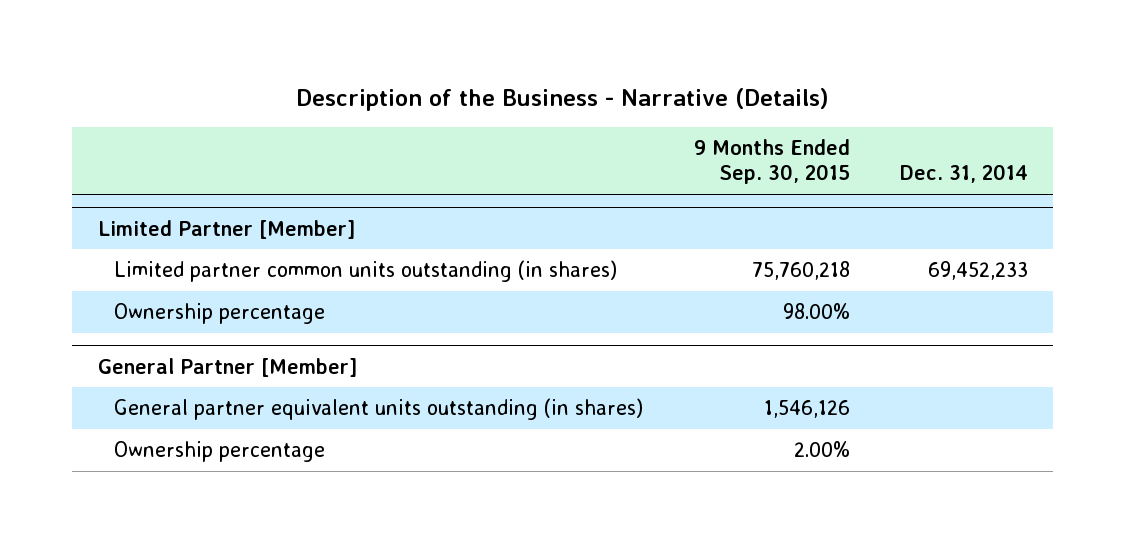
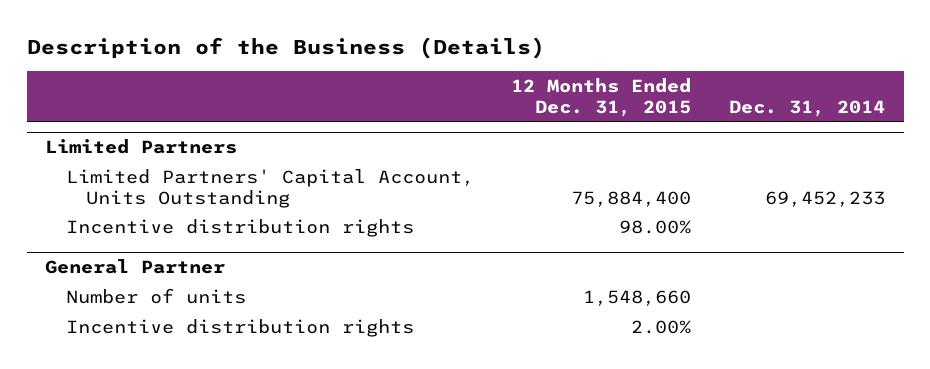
- Description of the Business - Narrative (Details)
+ Description of the Business (Details)
- | 9 Months Ended Sep. 30, 2015 | Dec. 31, 2014
+ | 12 Months Ended Dec. 31, 2015 | Dec. 31, 2014
- Limited Partner [Member]
- Limited partner common units outstanding (in shares) | 75,760,218 | 69,452,233
- Ownership percentage | 98.00% |
- General Partner [Member]
- General partner equivalent units outstanding (in shares) | 1,546,126 |
- Ownership percentage | 2.00% |
+ Limited Partners
+ Limited Partners' Capital Account, Units Outstanding | 75,884,400 | 69,452,233
+ Incentive distribution rights | 98.00% |
+ General Partner
+ Number of units | 1,548,660 |
+ Incentive distribution rights | 2.00% |

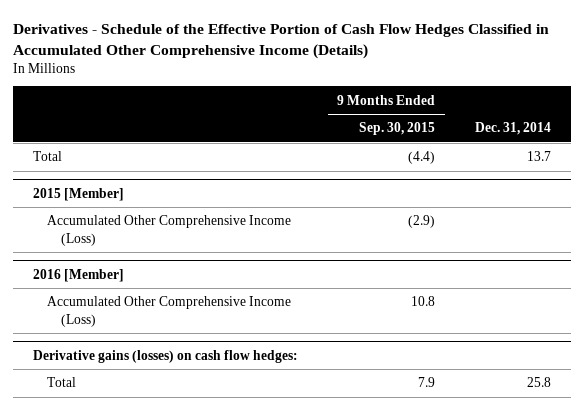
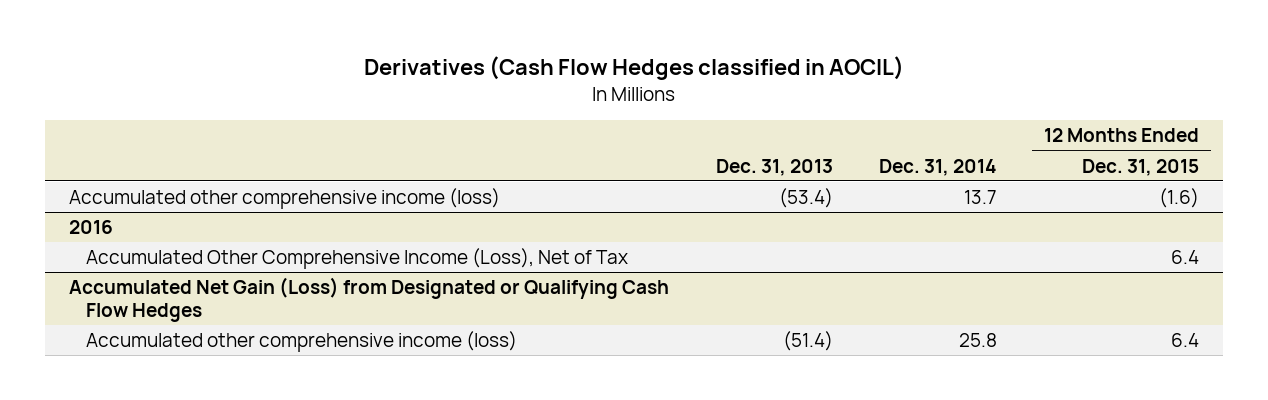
- Derivatives - Schedule of the Effective Portion of Cash Flow Hedges Classified in Accumulated Other Comprehensive Income (Details)
+ Derivatives (Cash Flow Hedges classified in AOCIL)
- | 9 Months Ended Sep. 30, 2015 | Dec. 31, 2014
+ | Dec. 31, 2013 | Dec. 31, 2014 | 12 Months Ended Dec. 31, 2015
- Total | (4.4) | 13.7
- 2015 [Member]
- Accumulated Other Comprehensive Income (Loss) | (2.9) |
- 2016 [Member]
- Accumulated Other Comprehensive Income (Loss) | 10.8 |
- Derivative gains (losses) on cash flow hedges:
- Total | 7.9 | 25.8
+ Accumulated other comprehensive income (loss) | (53.4) | 13.7 | (1.6)
+ 2016
+ Accumulated Other Comprehensive Income (Loss), Net of Tax | | | 6.4
+ Accumulated Net Gain (Loss) from Designated or Qualifying Cash Flow Hedges
+ Accumulated other comprehensive income (loss) | (51.4) | 25.8 | 6.4

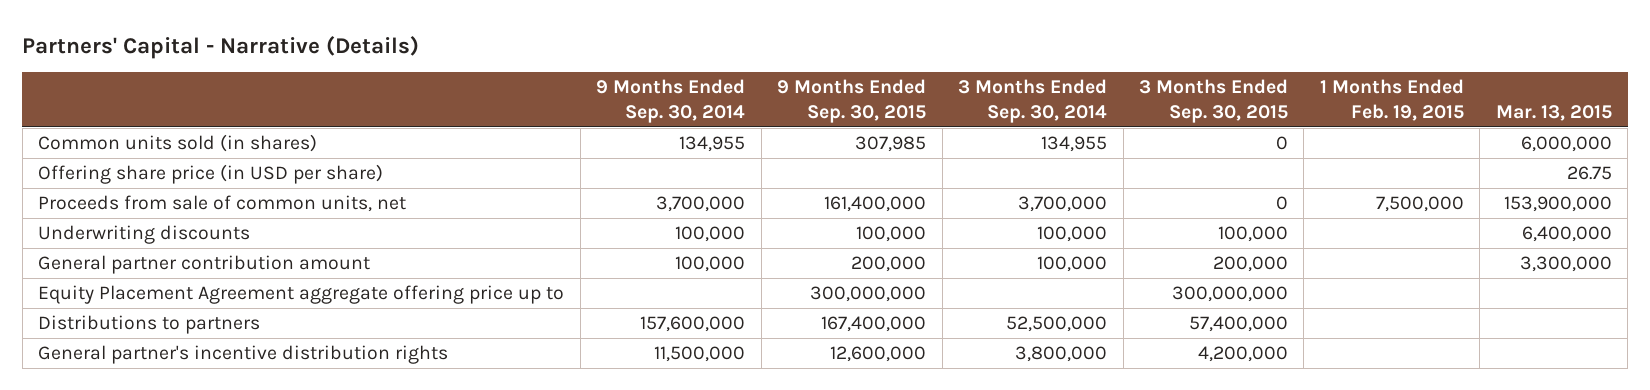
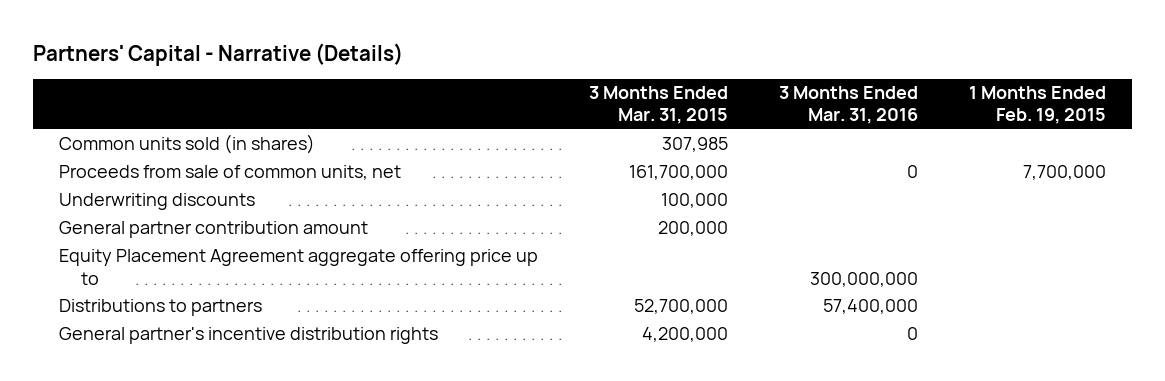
- | 9 Months Ended Sep. 30, 2014 | 9 Months Ended Sep. 30, 2015 | 3 Months Ended Sep. 30, 2014 | 3 Months Ended Sep. 30, 2015 | 1 Months Ended Feb. 19, 2015 | Mar. 13, 2015
+ | 3 Months Ended Mar. 31, 2015 | 3 Months Ended Mar. 31, 2016 | 1 Months Ended Feb. 19, 2015
- Offering share price (in USD per share) | | | | | | 26.75
- Proceeds from sale of common units, net | 3,700,000 | 161,400,000 | 3,700,000 | 0 | 7,500,000 | 153,900,000
+ Proceeds from sale of common units, net | 161,700,000 | 0 | 7,700,000

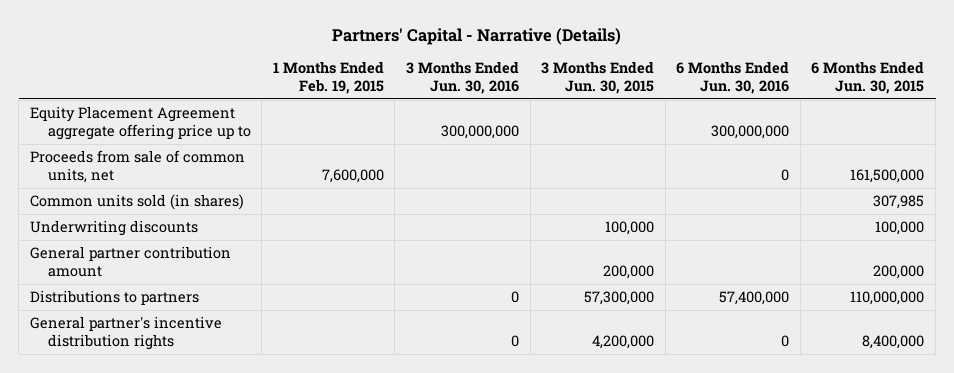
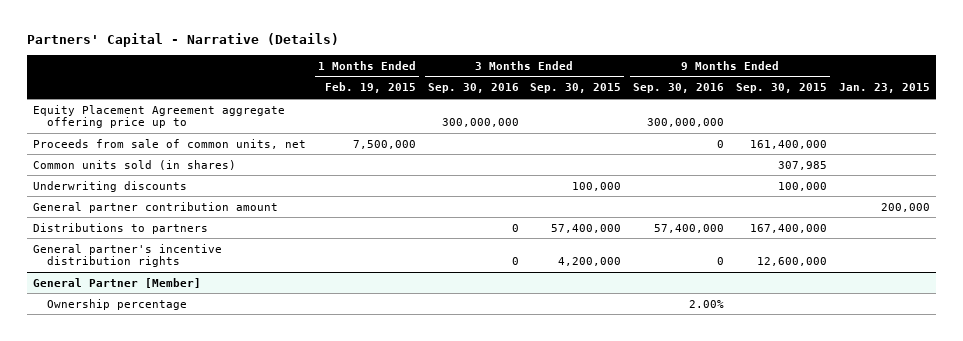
- | 1 Months Ended Feb. 19, 2015 | 3 Months Ended Jun. 30, 2016 | 3 Months Ended Jun. 30, 2015 | 6 Months Ended Jun. 30, 2016 | 6 Months Ended Jun. 30, 2015
+ | 1 Months Ended Feb. 19, 2015 | 3 Months Ended Sep. 30, 2016 | 3 Months Ended Sep. 30, 2015 | 9 Months Ended Sep. 30, 2016 | 9 Months Ended Sep. 30, 2015 | Jan. 23, 2015
- Proceeds from sale of common units, net | 7,600,000 | | | 0 | 161,500,000
+ Proceeds from sale of common units, net | 7,500,000 | | | 0 | 161,400,000 |
+ General Partner [Member]
+ Ownership percentage | | | | 2.00% | |

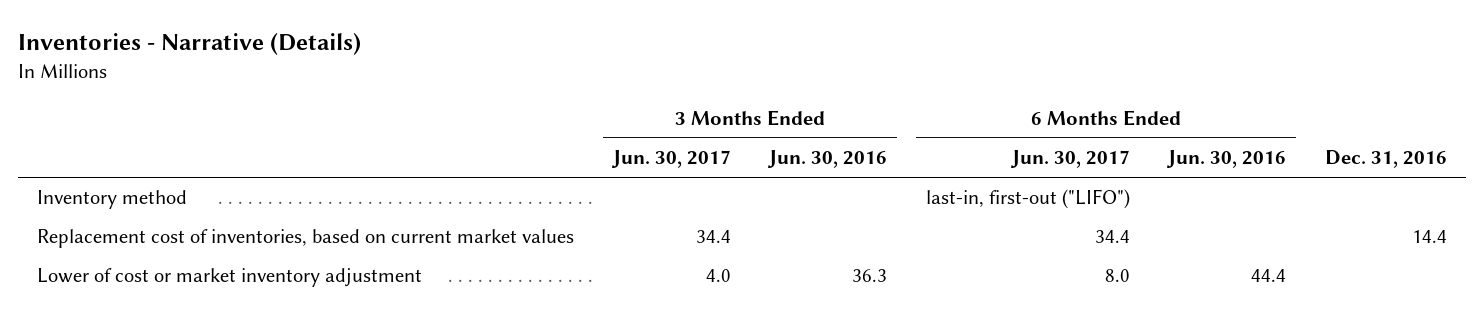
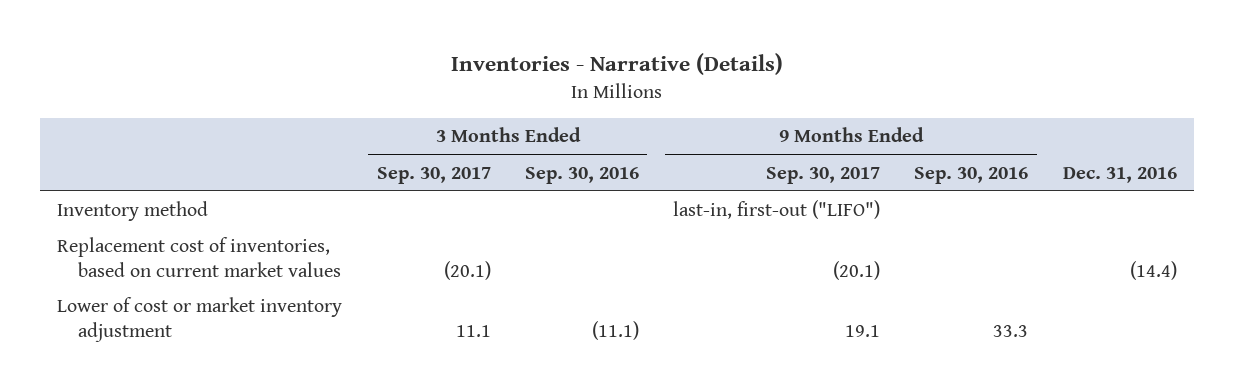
- | 3 Months Ended Jun. 30, 2017 | 3 Months Ended Jun. 30, 2016 | 6 Months Ended Jun. 30, 2017 | 6 Months Ended Jun. 30, 2016 | Dec. 31, 2016
+ | 3 Months Ended Sep. 30, 2017 | 3 Months Ended Sep. 30, 2016 | 9 Months Ended Sep. 30, 2017 | 9 Months Ended Sep. 30, 2016 | Dec. 31, 2016
- Replacement cost of inventories, based on current market values | 34.4 | | 34.4 | | 14.4
+ Replacement cost of inventories, based on current market values | (20.1) | | (20.1) | | (14.4)

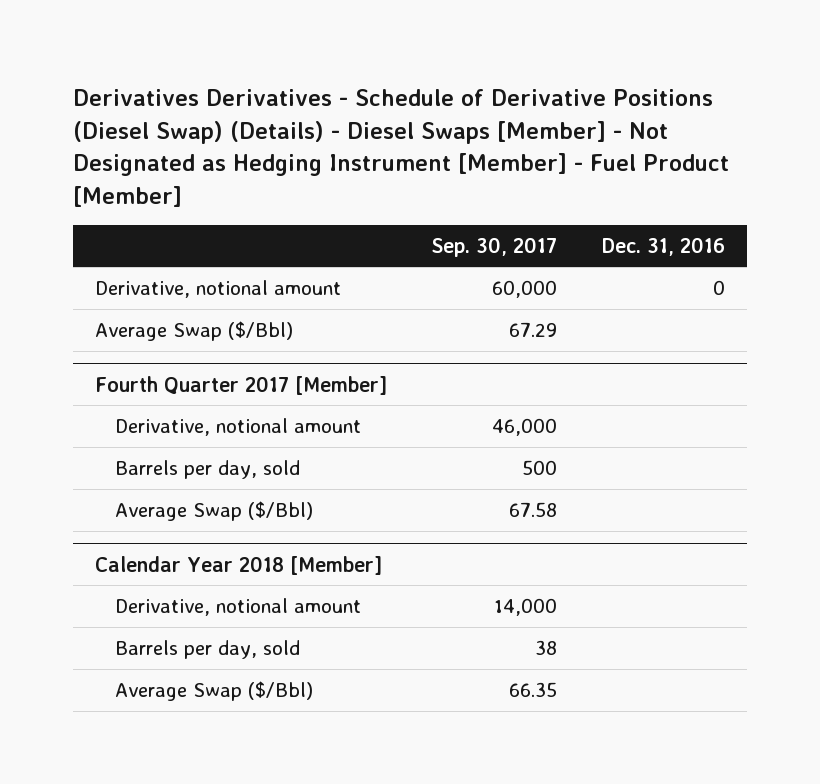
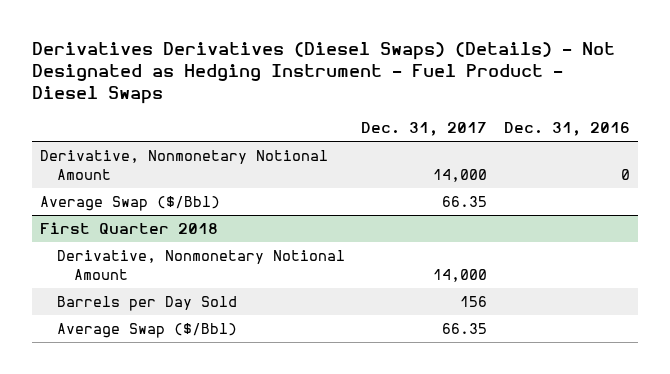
- Derivatives Derivatives - Schedule of Derivative Positions (Diesel Swap) (Details) - Diesel Swaps [Member] - Not Designated as Hedging Instrument [Member] - Fuel Product [Member]
+ Derivatives Derivatives (Diesel Swaps) (Details) - Not Designated as Hedging Instrument - Fuel Product - Diesel Swaps
- | Sep. 30, 2017 | Dec. 31, 2016
+ | Dec. 31, 2017 | Dec. 31, 2016
- Derivative, notional amount | 60,000 | 0
+ Derivative, Nonmonetary Notional Amount | 14,000 | 0
- Fourth Quarter 2017 [Member]
- Derivative, notional amount | 46,000 |
- Barrels per day, sold | 500 |
- Average Swap ($/Bbl) | 67.58 |
- Calendar Year 2018 [Member]
- Derivative, notional amount | 14,000 |
- Barrels per day, sold | 38 |
- Average Swap ($/Bbl) | 66.35 |
+ First Quarter 2018
+ Derivative, Nonmonetary Notional Amount | 14,000 |
+ Barrels per Day Sold | 156 |
+ Average Swap ($/Bbl) | 66.35 |

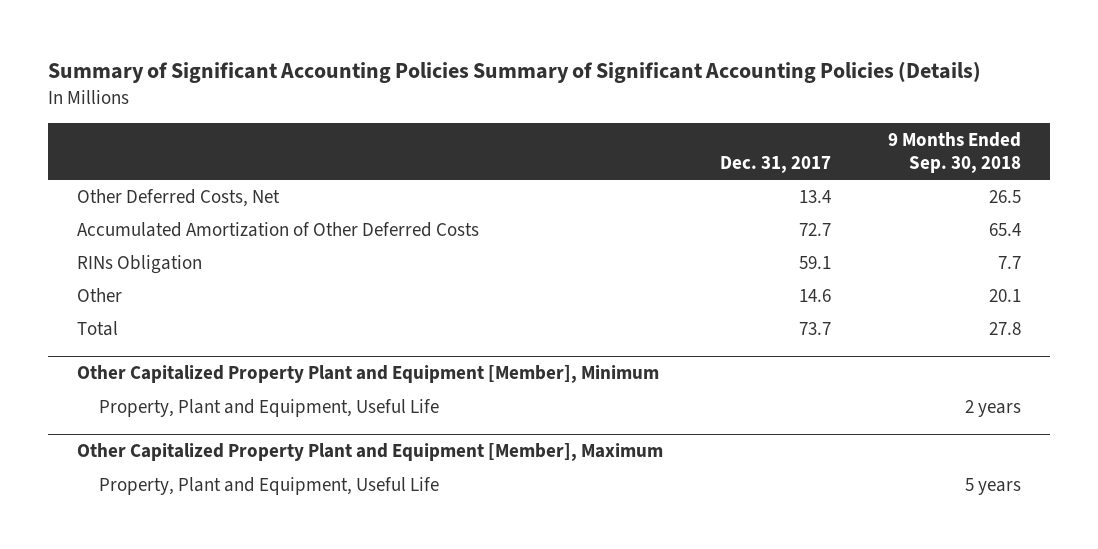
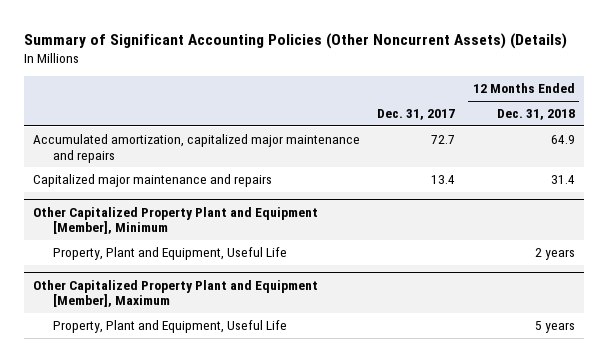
- Summary of Significant Accounting Policies Summary of Significant Accounting Policies (Details)
+ Summary of Significant Accounting Policies (Other Noncurrent Assets) (Details)
- | Dec. 31, 2017 | 9 Months Ended Sep. 30, 2018
+ | Dec. 31, 2017 | 12 Months Ended Dec. 31, 2018
- Other Deferred Costs, Net | 13.4 | 26.5
- Accumulated Amortization of Other Deferred Costs | 72.7 | 65.4
- RINs Obligation | 59.1 | 7.7
- Other | 14.6 | 20.1
- Total | 73.7 | 27.8
+ Accumulated amortization, capitalized major maintenance and repairs | 72.7 | 64.9
+ Capitalized major maintenance and repairs | 13.4 | 31.4

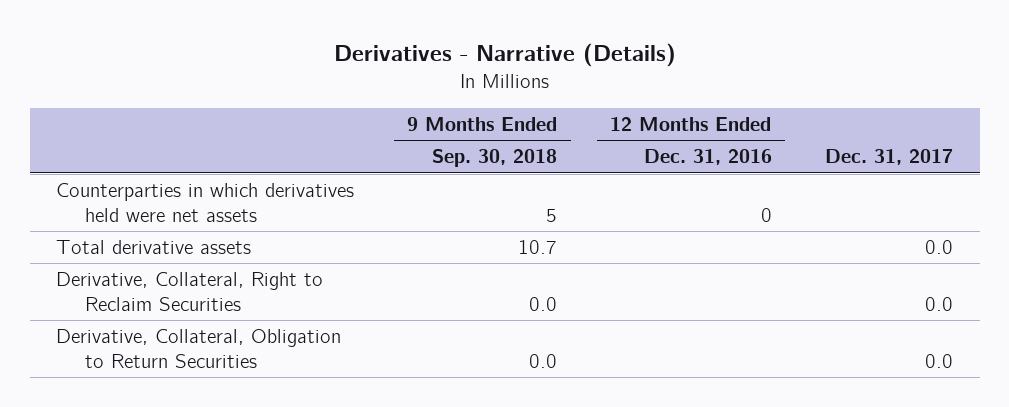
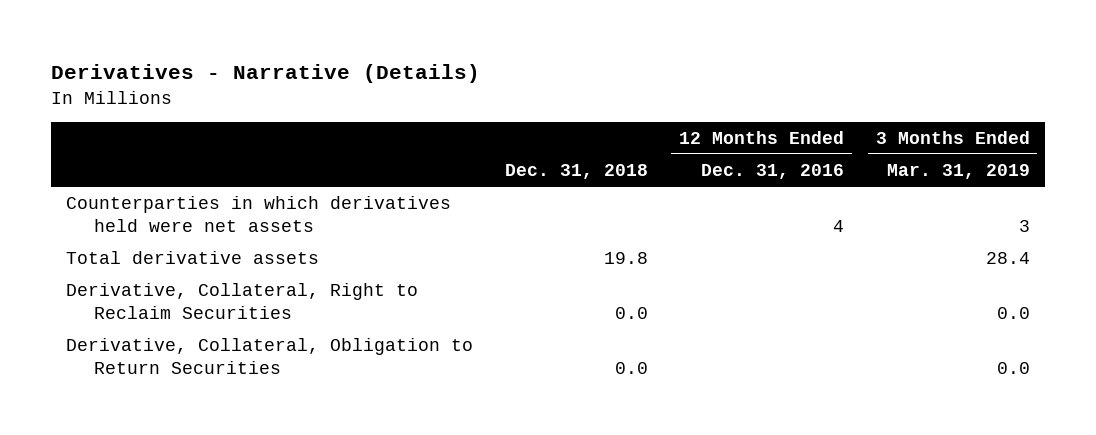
- | 9 Months Ended Sep. 30, 2018 | 12 Months Ended Dec. 31, 2016 | Dec. 31, 2017
+ | Dec. 31, 2018 | 12 Months Ended Dec. 31, 2016 | 3 Months Ended Mar. 31, 2019
- Counterparties in which derivatives held were net assets | 5 | 0 |
+ Counterparties in which derivatives held were net assets | | 4 | 3

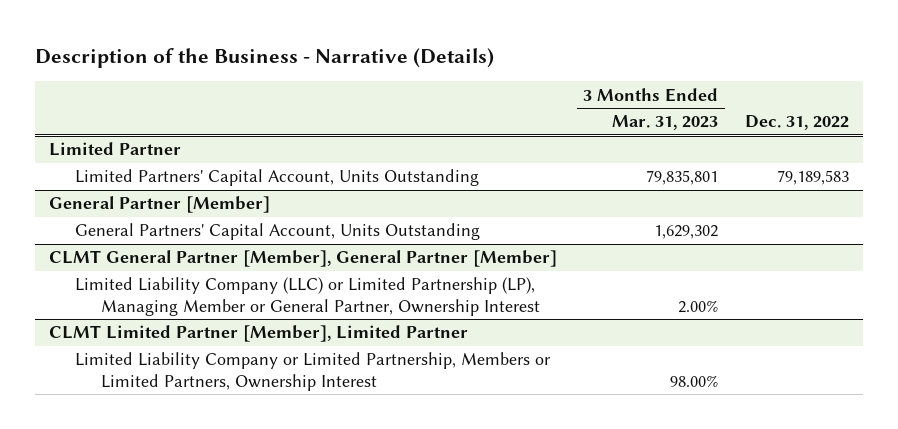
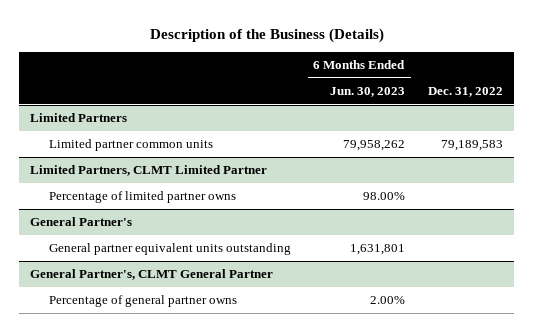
- Description of the Business - Narrative (Details)
+ Description of the Business (Details)
- | 3 Months Ended Mar. 31, 2023 | Dec. 31, 2022
+ | 6 Months Ended Jun. 30, 2023 | Dec. 31, 2022
- Limited Partner
- Limited Partners' Capital Account, Units Outstanding | 79,835,801 | 79,189,583
- General Partner [Member]
- General Partners' Capital Account, Units Outstanding | 1,629,302 |
- CLMT General Partner [Member], General Partner [Member]
- Limited Liability Company (LLC) or Limited Partnership (LP), Managing Member or General Partner, Ownership Interest | 2.00% |
- CLMT Limited Partner [Member], Limited Partner
- Limited Liability Company or Limited Partnership, Members or Limited Partners, Ownership Interest | 98.00% |
+ Limited Partners
+ Limited partner common units | 79,958,262 | 79,189,583
+ Limited Partners, CLMT Limited Partner
+ Percentage of limited partner owns | 98.00% |
+ General Partner's
+ General partner equivalent units outstanding | 1,631,801 |
+ General Partner's, CLMT General Partner
+ Percentage of general partner owns | 2.00% |

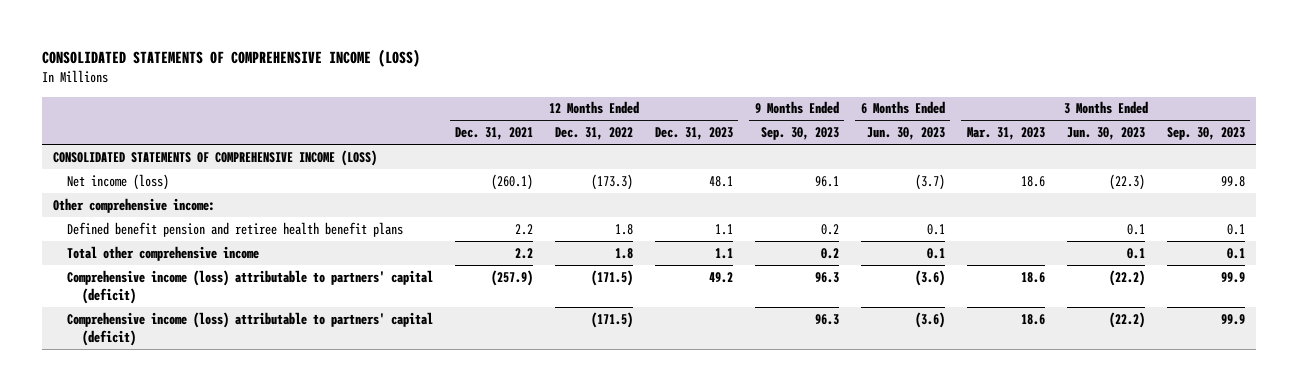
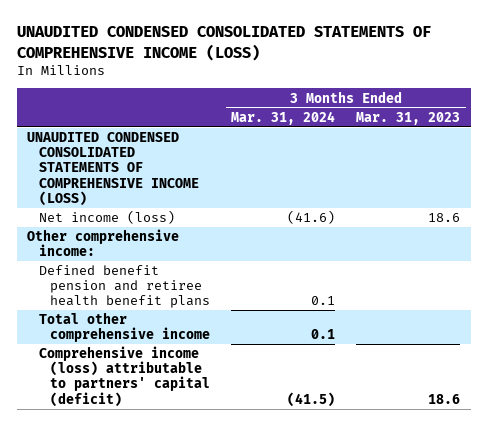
- CONSOLIDATED STATEMENTS OF COMPREHENSIVE INCOME (LOSS)
+ UNAUDITED CONDENSED CONSOLIDATED STATEMENTS OF COMPREHENSIVE INCOME (LOSS)
- | 12 Months Ended Dec. 31, 2021 | 12 Months Ended Dec. 31, 2022 | 12 Months Ended Dec. 31, 2023 | 9 Months Ended Sep. 30, 2023 | 6 Months Ended Jun. 30, 2023 | 3 Months Ended Mar. 31, 2023 | 3 Months Ended Jun. 30, 2023 | 3 Months Ended Sep. 30, 2023
+ | 3 Months Ended Mar. 31, 2024 | 3 Months Ended Mar. 31, 2023
- CONSOLIDATED STATEMENTS OF COMPREHENSIVE INCOME (LOSS)
+ UNAUDITED CONDENSED CONSOLIDATED STATEMENTS OF COMPREHENSIVE INCOME (LOSS)
- Comprehensive income (loss) attributable to partners' capital (deficit) | | (171.5) | | 96.3 | (3.6) | 18.6 | (22.2) | 99.9

